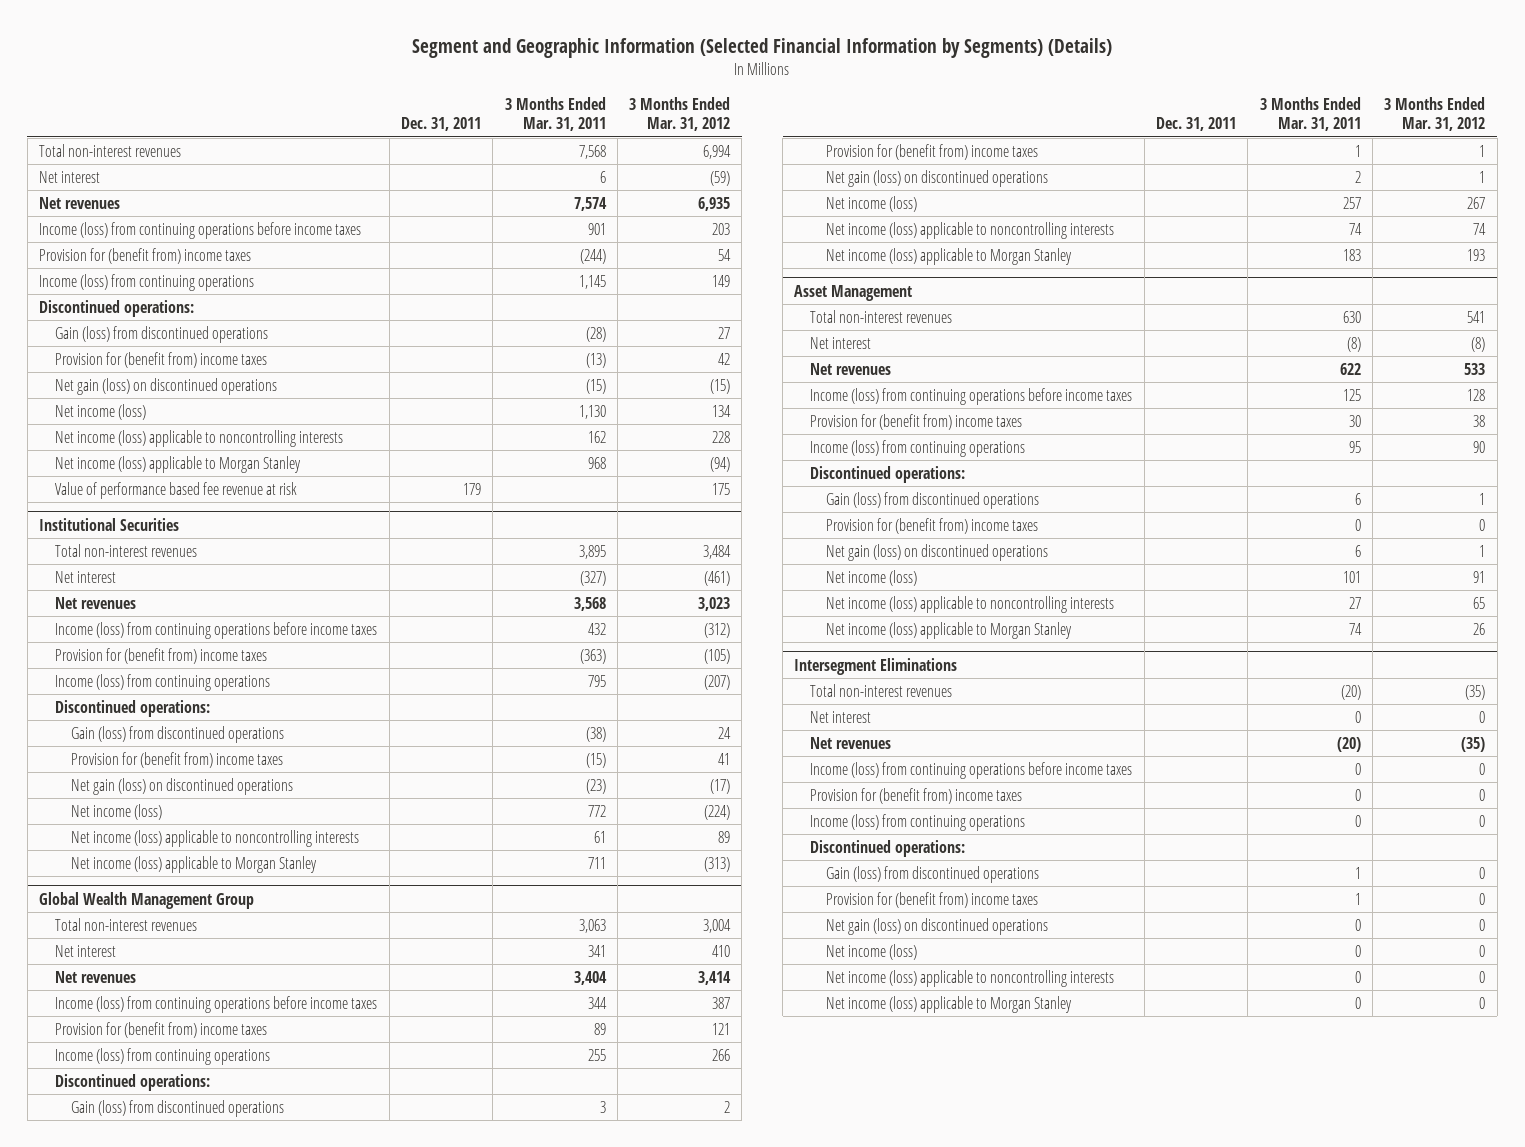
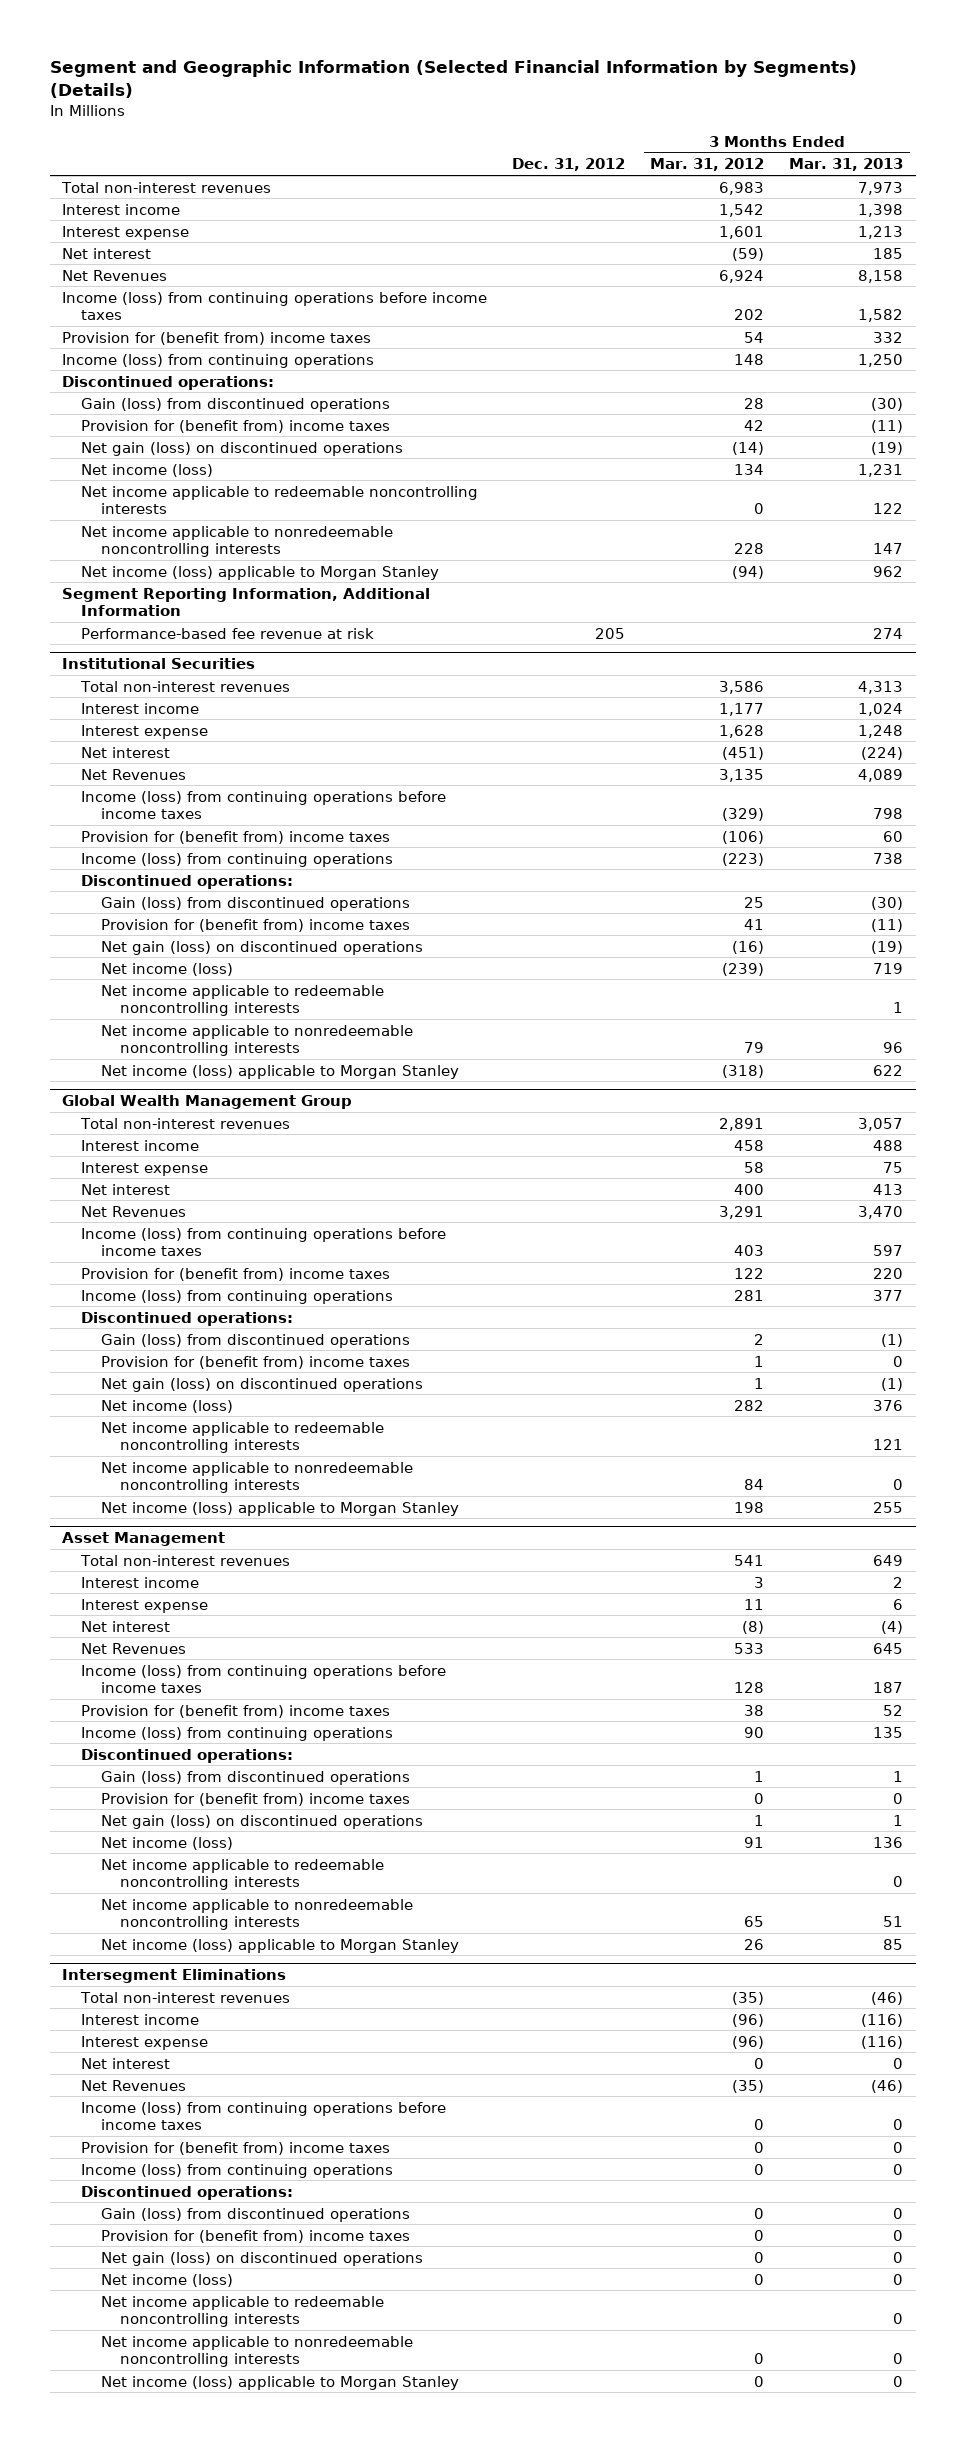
- | Dec. 31, 2011 | 3 Months Ended Mar. 31, 2011 | 3 Months Ended Mar. 31, 2012
+ | Dec. 31, 2012 | 3 Months Ended Mar. 31, 2012 | 3 Months Ended Mar. 31, 2013
- Total non-interest revenues | | 7,568 | 6,994
+ Total non-interest revenues | | 6,983 | 7,973
+ Interest income | | 1,542 | 1,398
+ Interest expense | | 1,601 | 1,213
- Net revenues | | 7,574 | 6,935
- Income (loss) from continuing operations before income taxes | | 901 | 203
+ Net Revenues | | 6,924 | 8,158
+ Income (loss) from continuing operations before income taxes | | 202 | 1,582
- Income (loss) from continuing operations | | 1,145 | 149
+ Income (loss) from continuing operations | | 148 | 1,250
- Gain (loss) from discontinued operations | | (28) | 27
+ Gain (loss) from discontinued operations | | 28 | (30)
- Net gain (loss) on discontinued operations | | (15) | (15)
+ Net gain (loss) on discontinued operations | | (14) | (19)
- Net income (loss) applicable to noncontrolling interests | | 162 | 228
+ Net income applicable to redeemable noncontrolling interests | | 0 | 122
+ Net income applicable to nonredeemable noncontrolling interests | | 228 | 147
- Value of performance based fee revenue at risk | 179 | | 175
+ Segment Reporting Information, Additional Information
+ Performance-based fee revenue at risk | 205 | | 274
@ Institutional Securities
- Total non-interest revenues | | 3,895 | 3,484
- Net interest | | (327) | (461)
- Net revenues | | 3,568 | 3,023
- Income (loss) from continuing operations before income taxes | | 432 | (312)
- Provision for (benefit from) income taxes | | (363) | (105)
- Income (loss) from continuing operations | | 795 | (207)
+ Total non-interest revenues | | 3,586 | 4,313
+ Interest income | | 1,177 | 1,024
+ Interest expense | | 1,628 | 1,248
+ Net interest | | (451) | (224)
+ Net Revenues | | 3,135 | 4,089
+ Income (loss) from continuing operations before income taxes | | (329) | 798
+ Provision for (benefit from) income taxes | | (106) | 60
+ Income (loss) from continuing operations | | (223) | 738
- Gain (loss) from discontinued operations | | (38) | 24
+ Gain (loss) from discontinued operations | | 25 | (30)
- Net gain (loss) on discontinued operations | | (23) | (17)
- Net income (loss) | | 772 | (224)
- Net income (loss) applicable to noncontrolling interests | | 61 | 89
- Net income (loss) applicable to Morgan Stanley | | 711 | (313)
+ Net gain (loss) on discontinued operations | | (16) | (19)
+ Net income (loss) | | (239) | 719
+ Net income applicable to redeemable noncontrolling interests | | | 1
+ Net income applicable to nonredeemable noncontrolling interests | | 79 | 96
+ Net income (loss) applicable to Morgan Stanley | | (318) | 622
@ Global Wealth Management Group
- Total non-interest revenues | | 3,063 | 3,004
- Net interest | | 341 | 410
- Net revenues | | 3,404 | 3,414
- Income (loss) from continuing operations before income taxes | | 344 | 387
- Provision for (benefit from) income taxes | | 89 | 121
- Income (loss) from continuing operations | | 255 | 266
+ Total non-interest revenues | | 2,891 | 3,057
+ Interest income | | 458 | 488
+ Interest expense | | 58 | 75
+ Net interest | | 400 | 413
+ Net Revenues | | 3,291 | 3,470
+ Income (loss) from continuing operations before income taxes | | 403 | 597
+ Provision for (benefit from) income taxes | | 122 | 220
+ Income (loss) from continuing operations | | 281 | 377
- Net income (loss) | | 257 | 267
- Net income (loss) applicable to noncontrolling interests | | 74 | 74
- Net income (loss) applicable to Morgan Stanley | | 183 | 193
+ Net income (loss) | | 282 | 376
+ Net income applicable to redeemable noncontrolling interests | | | 121
+ Net income applicable to nonredeemable noncontrolling interests | | 84 | 0
+ Net income (loss) applicable to Morgan Stanley | | 198 | 255
@ Asset Management
+ Interest income | | 3 | 2
+ Interest expense | | 11 | 6
- Net revenues | | 622 | 533
+ Net Revenues | | 533 | 645
- Net income (loss) applicable to noncontrolling interests | | 27 | 65
+ Net income applicable to redeemable noncontrolling interests | | | 0
+ Net income applicable to nonredeemable noncontrolling interests | | 65 | 51
@ Intersegment Eliminations
+ Interest income | | (96) | (116)
+ Interest expense | | (96) | (116)
- Net revenues | | (20) | (35)
+ Net Revenues | | (35) | (46)
- Net income (loss) applicable to noncontrolling interests | | 0 | 0
+ Net income applicable to redeemable noncontrolling interests | | | 0
+ Net income applicable to nonredeemable noncontrolling interests | | 0 | 0

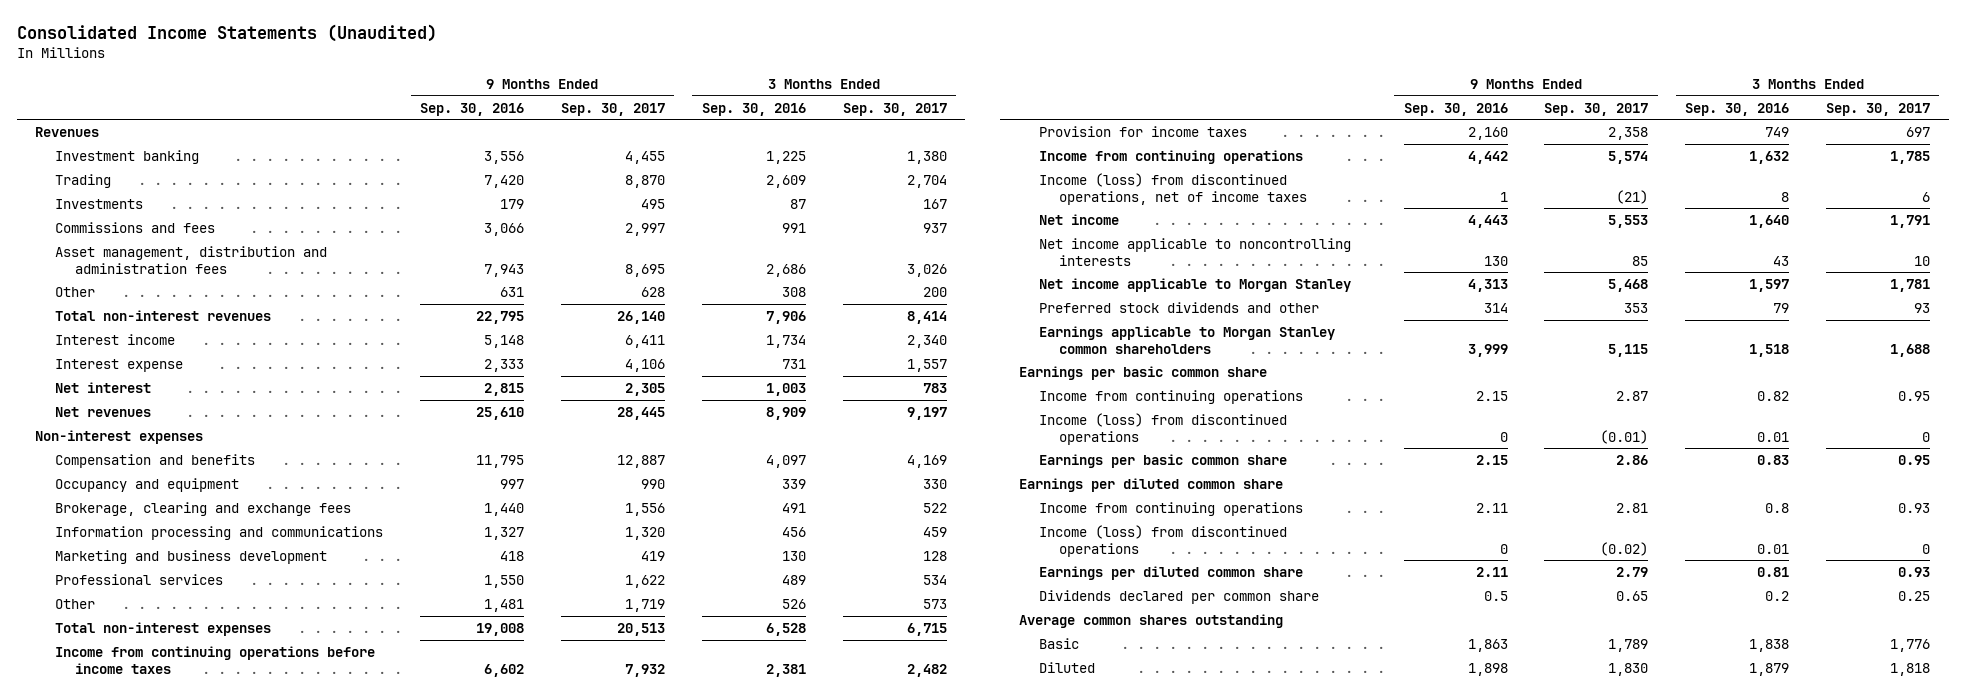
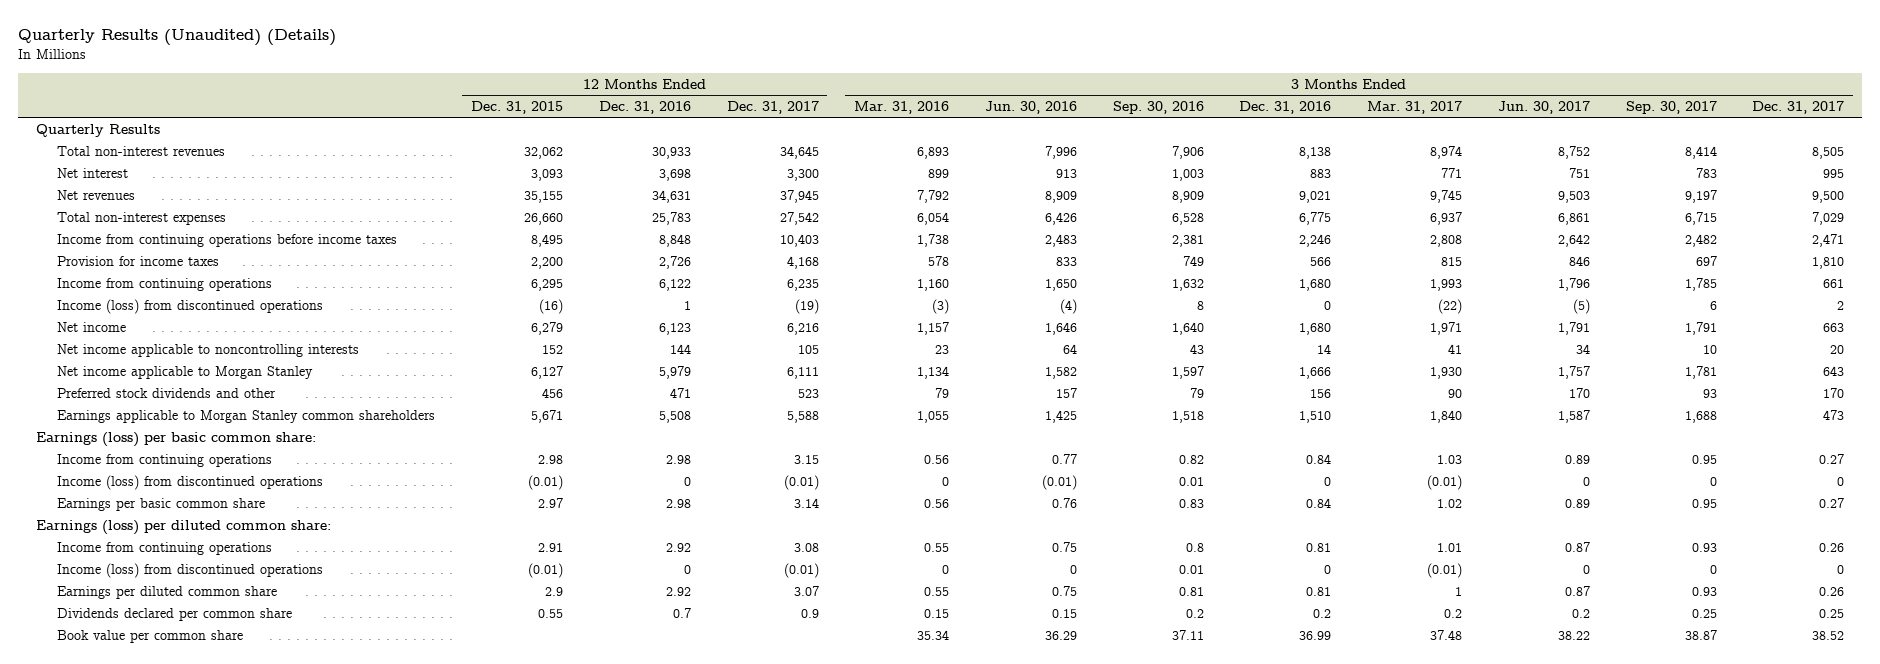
- Consolidated Income Statements (Unaudited)
+ Quarterly Results (Unaudited) (Details)
- | 9 Months Ended Sep. 30, 2016 | 9 Months Ended Sep. 30, 2017 | 3 Months Ended Sep. 30, 2016 | 3 Months Ended Sep. 30, 2017
+ | 12 Months Ended Dec. 31, 2015 | 12 Months Ended Dec. 31, 2016 | 12 Months Ended Dec. 31, 2017 | 3 Months Ended Mar. 31, 2016 | 3 Months Ended Jun. 30, 2016 | 3 Months Ended Sep. 30, 2016 | 3 Months Ended Dec. 31, 2016 | 3 Months Ended Mar. 31, 2017 | 3 Months Ended Jun. 30, 2017 | 3 Months Ended Sep. 30, 2017 | 3 Months Ended Dec. 31, 2017
- Revenues
- Investment banking | 3,556 | 4,455 | 1,225 | 1,380
- Trading | 7,420 | 8,870 | 2,609 | 2,704
- Investments | 179 | 495 | 87 | 167
- Commissions and fees | 3,066 | 2,997 | 991 | 937
- Asset management, distribution and administration fees | 7,943 | 8,695 | 2,686 | 3,026
- Other | 631 | 628 | 308 | 200
+ Quarterly Results
- Interest income | 5,148 | 6,411 | 1,734 | 2,340
- Interest expense | 2,333 | 4,106 | 731 | 1,557
- Non-interest expenses
- Compensation and benefits | 11,795 | 12,887 | 4,097 | 4,169
- Occupancy and equipment | 997 | 990 | 339 | 330
- Brokerage, clearing and exchange fees | 1,440 | 1,556 | 491 | 522
- Information processing and communications | 1,327 | 1,320 | 456 | 459
- Marketing and business development | 418 | 419 | 130 | 128
- Professional services | 1,550 | 1,622 | 489 | 534
- Other | 1,481 | 1,719 | 526 | 573
- Income (loss) from discontinued operations, net of income taxes | 1 | (21) | 8 | 6
+ Income (loss) from discontinued operations | (16) | 1 | (19) | (3) | (4) | 8 | 0 | (22) | (5) | 6 | 2
- Earnings per basic common share
+ Earnings (loss) per basic common share:
- Earnings per diluted common share
+ Earnings (loss) per diluted common share:
- Average common shares outstanding
- Basic | 1,863 | 1,789 | 1,838 | 1,776
- Diluted | 1,898 | 1,830 | 1,879 | 1,818
+ Book value per common share | | | | 35.34 | 36.29 | 37.11 | 36.99 | 37.48 | 38.22 | 38.87 | 38.52

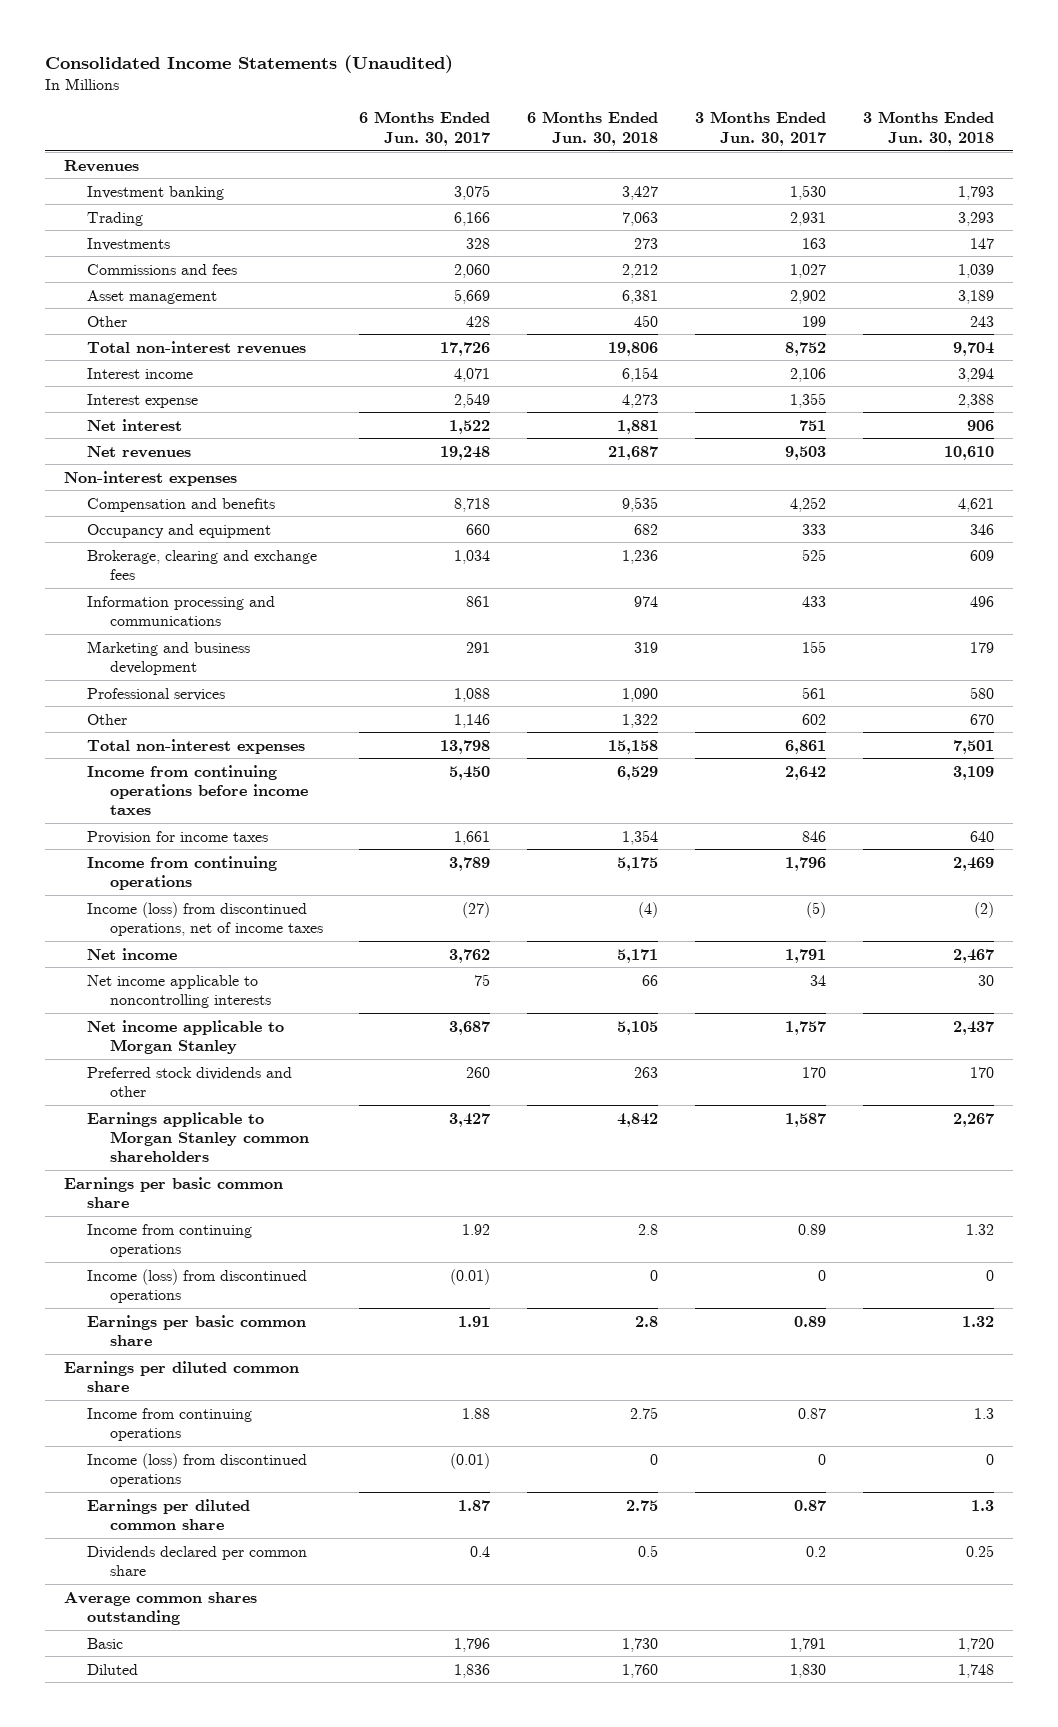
- Quarterly Results (Unaudited) (Details)
+ Consolidated Income Statements (Unaudited)
- | 12 Months Ended Dec. 31, 2015 | 12 Months Ended Dec. 31, 2016 | 12 Months Ended Dec. 31, 2017 | 3 Months Ended Mar. 31, 2016 | 3 Months Ended Jun. 30, 2016 | 3 Months Ended Sep. 30, 2016 | 3 Months Ended Dec. 31, 2016 | 3 Months Ended Mar. 31, 2017 | 3 Months Ended Jun. 30, 2017 | 3 Months Ended Sep. 30, 2017 | 3 Months Ended Dec. 31, 2017
+ | 6 Months Ended Jun. 30, 2017 | 6 Months Ended Jun. 30, 2018 | 3 Months Ended Jun. 30, 2017 | 3 Months Ended Jun. 30, 2018
- Quarterly Results
+ Revenues
+ Investment banking | 3,075 | 3,427 | 1,530 | 1,793
+ Trading | 6,166 | 7,063 | 2,931 | 3,293
+ Investments | 328 | 273 | 163 | 147
+ Commissions and fees | 2,060 | 2,212 | 1,027 | 1,039
+ Asset management | 5,669 | 6,381 | 2,902 | 3,189
+ Other | 428 | 450 | 199 | 243
+ Interest income | 4,071 | 6,154 | 2,106 | 3,294
+ Interest expense | 2,549 | 4,273 | 1,355 | 2,388
+ Non-interest expenses
+ Compensation and benefits | 8,718 | 9,535 | 4,252 | 4,621
+ Occupancy and equipment | 660 | 682 | 333 | 346
+ Brokerage, clearing and exchange fees | 1,034 | 1,236 | 525 | 609
+ Information processing and communications | 861 | 974 | 433 | 496
+ Marketing and business development | 291 | 319 | 155 | 179
+ Professional services | 1,088 | 1,090 | 561 | 580
+ Other | 1,146 | 1,322 | 602 | 670
- Income (loss) from discontinued operations | (16) | 1 | (19) | (3) | (4) | 8 | 0 | (22) | (5) | 6 | 2
+ Income (loss) from discontinued operations, net of income taxes | (27) | (4) | (5) | (2)
- Earnings (loss) per basic common share:
+ Earnings per basic common share
- Earnings (loss) per diluted common share:
+ Earnings per diluted common share
- Book value per common share | | | | 35.34 | 36.29 | 37.11 | 36.99 | 37.48 | 38.22 | 38.87 | 38.52
+ Average common shares outstanding
+ Basic | 1,796 | 1,730 | 1,791 | 1,720
+ Diluted | 1,836 | 1,760 | 1,830 | 1,748

